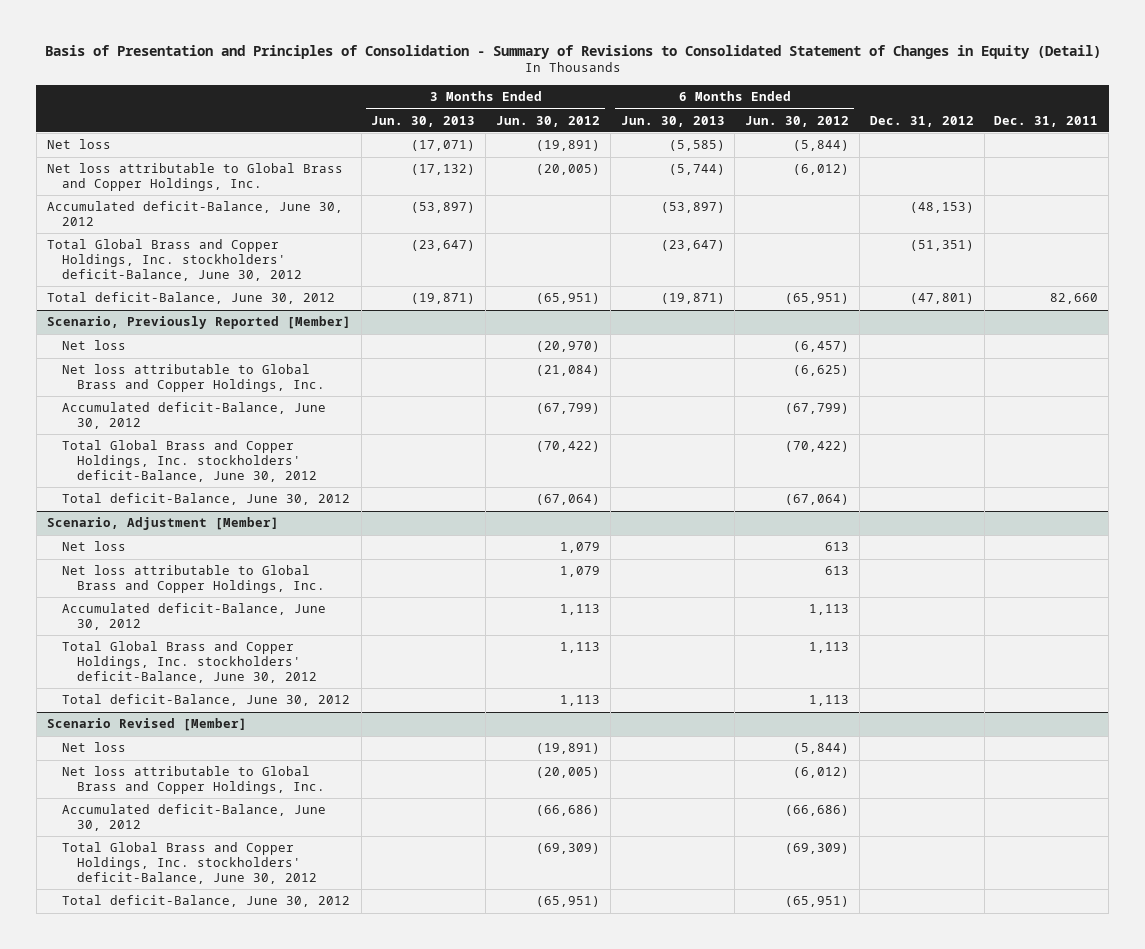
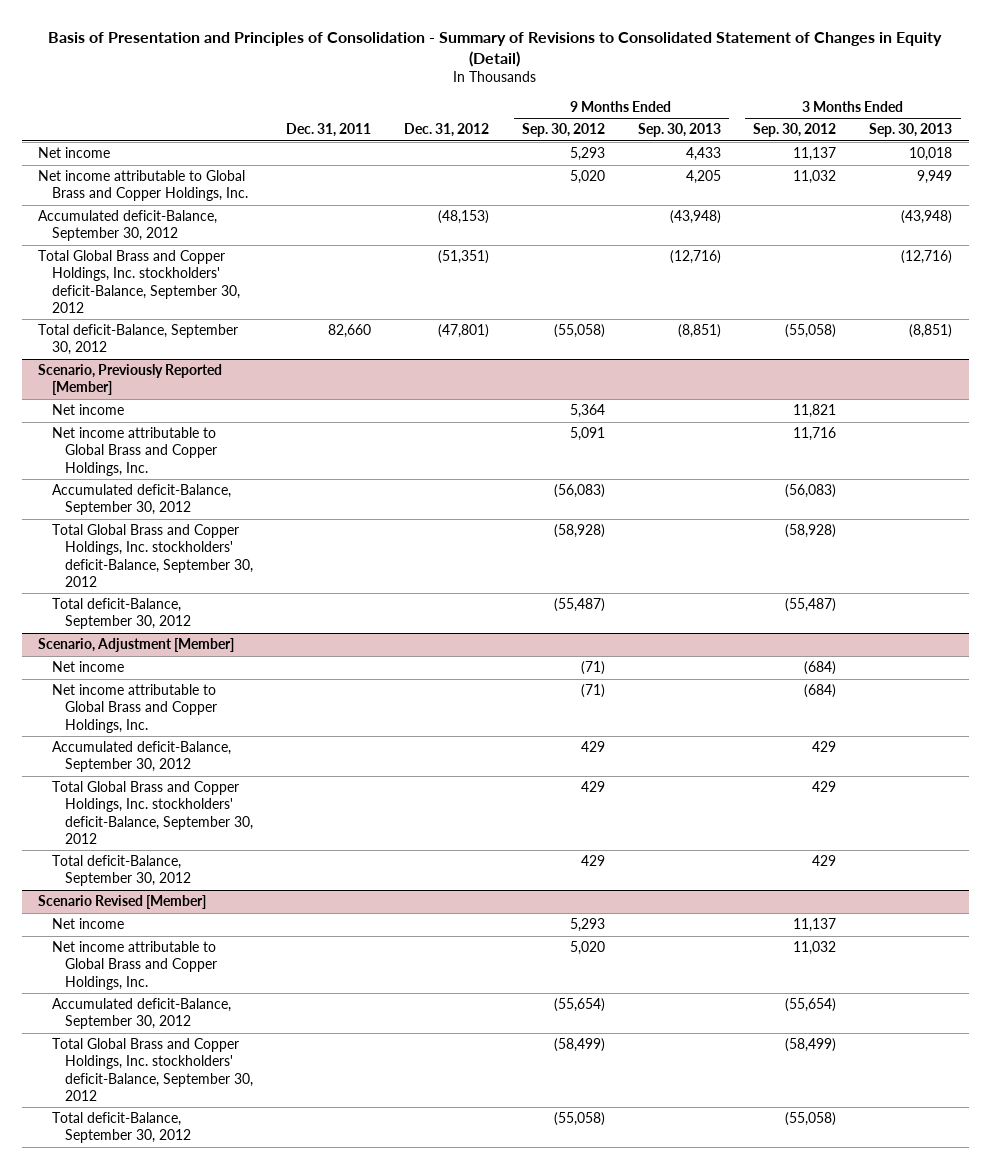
- | 3 Months Ended Jun. 30, 2013 | 3 Months Ended Jun. 30, 2012 | 6 Months Ended Jun. 30, 2013 | 6 Months Ended Jun. 30, 2012 | Dec. 31, 2012 | Dec. 31, 2011
+ | Dec. 31, 2011 | Dec. 31, 2012 | 9 Months Ended Sep. 30, 2012 | 9 Months Ended Sep. 30, 2013 | 3 Months Ended Sep. 30, 2012 | 3 Months Ended Sep. 30, 2013
- Net loss | (17,071) | (19,891) | (5,585) | (5,844) | |
- Net loss attributable to Global Brass and Copper Holdings, Inc. | (17,132) | (20,005) | (5,744) | (6,012) | |
- Accumulated deficit-Balance, June 30, 2012 | (53,897) | | (53,897) | | (48,153) |
- Total Global Brass and Copper Holdings, Inc. stockholders' deficit-Balance, June 30, 2012 | (23,647) | | (23,647) | | (51,351) |
- Total deficit-Balance, June 30, 2012 | (19,871) | (65,951) | (19,871) | (65,951) | (47,801) | 82,660
+ Net income | | | 5,293 | 4,433 | 11,137 | 10,018
+ Net income attributable to Global Brass and Copper Holdings, Inc. | | | 5,020 | 4,205 | 11,032 | 9,949
+ Accumulated deficit-Balance, September 30, 2012 | | (48,153) | | (43,948) | | (43,948)
+ Total Global Brass and Copper Holdings, Inc. stockholders' deficit-Balance, September 30, 2012 | | (51,351) | | (12,716) | | (12,716)
+ Total deficit-Balance, September 30, 2012 | 82,660 | (47,801) | (55,058) | (8,851) | (55,058) | (8,851)
@ Scenario, Previously Reported [Member]
- Net loss | | (20,970) | | (6,457) | |
- Net loss attributable to Global Brass and Copper Holdings, Inc. | | (21,084) | | (6,625) | |
- Accumulated deficit-Balance, June 30, 2012 | | (67,799) | | (67,799) | |
- Total Global Brass and Copper Holdings, Inc. stockholders' deficit-Balance, June 30, 2012 | | (70,422) | | (70,422) | |
- Total deficit-Balance, June 30, 2012 | | (67,064) | | (67,064) | |
+ Net income | | | 5,364 | | 11,821 |
+ Net income attributable to Global Brass and Copper Holdings, Inc. | | | 5,091 | | 11,716 |
+ Accumulated deficit-Balance, September 30, 2012 | | | (56,083) | | (56,083) |
+ Total Global Brass and Copper Holdings, Inc. stockholders' deficit-Balance, September 30, 2012 | | | (58,928) | | (58,928) |
+ Total deficit-Balance, September 30, 2012 | | | (55,487) | | (55,487) |
@ Scenario, Adjustment [Member]
- Net loss | | 1,079 | | 613 | |
- Net loss attributable to Global Brass and Copper Holdings, Inc. | | 1,079 | | 613 | |
- Accumulated deficit-Balance, June 30, 2012 | | 1,113 | | 1,113 | |
- Total Global Brass and Copper Holdings, Inc. stockholders' deficit-Balance, June 30, 2012 | | 1,113 | | 1,113 | |
- Total deficit-Balance, June 30, 2012 | | 1,113 | | 1,113 | |
+ Net income | | | (71) | | (684) |
+ Net income attributable to Global Brass and Copper Holdings, Inc. | | | (71) | | (684) |
+ Accumulated deficit-Balance, September 30, 2012 | | | 429 | | 429 |
+ Total Global Brass and Copper Holdings, Inc. stockholders' deficit-Balance, September 30, 2012 | | | 429 | | 429 |
+ Total deficit-Balance, September 30, 2012 | | | 429 | | 429 |
@ Scenario Revised [Member]
- Net loss | | (19,891) | | (5,844) | |
- Net loss attributable to Global Brass and Copper Holdings, Inc. | | (20,005) | | (6,012) | |
- Accumulated deficit-Balance, June 30, 2012 | | (66,686) | | (66,686) | |
- Total Global Brass and Copper Holdings, Inc. stockholders' deficit-Balance, June 30, 2012 | | (69,309) | | (69,309) | |
- Total deficit-Balance, June 30, 2012 | | (65,951) | | (65,951) | |
+ Net income | | | 5,293 | | 11,137 |
+ Net income attributable to Global Brass and Copper Holdings, Inc. | | | 5,020 | | 11,032 |
+ Accumulated deficit-Balance, September 30, 2012 | | | (55,654) | | (55,654) |
+ Total Global Brass and Copper Holdings, Inc. stockholders' deficit-Balance, September 30, 2012 | | | (58,499) | | (58,499) |
+ Total deficit-Balance, September 30, 2012 | | | (55,058) | | (55,058) |

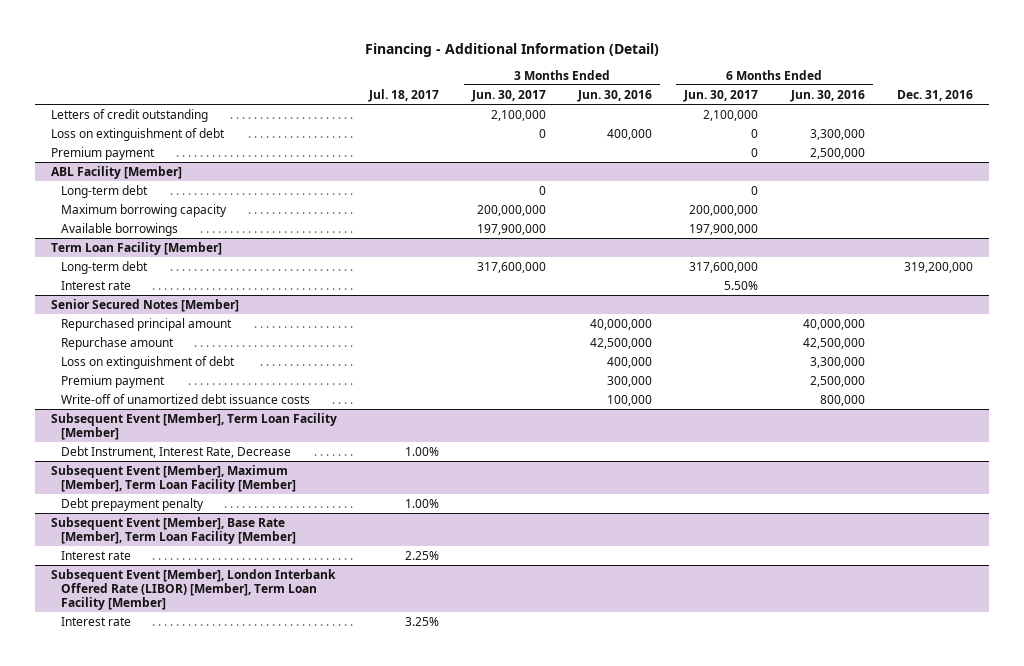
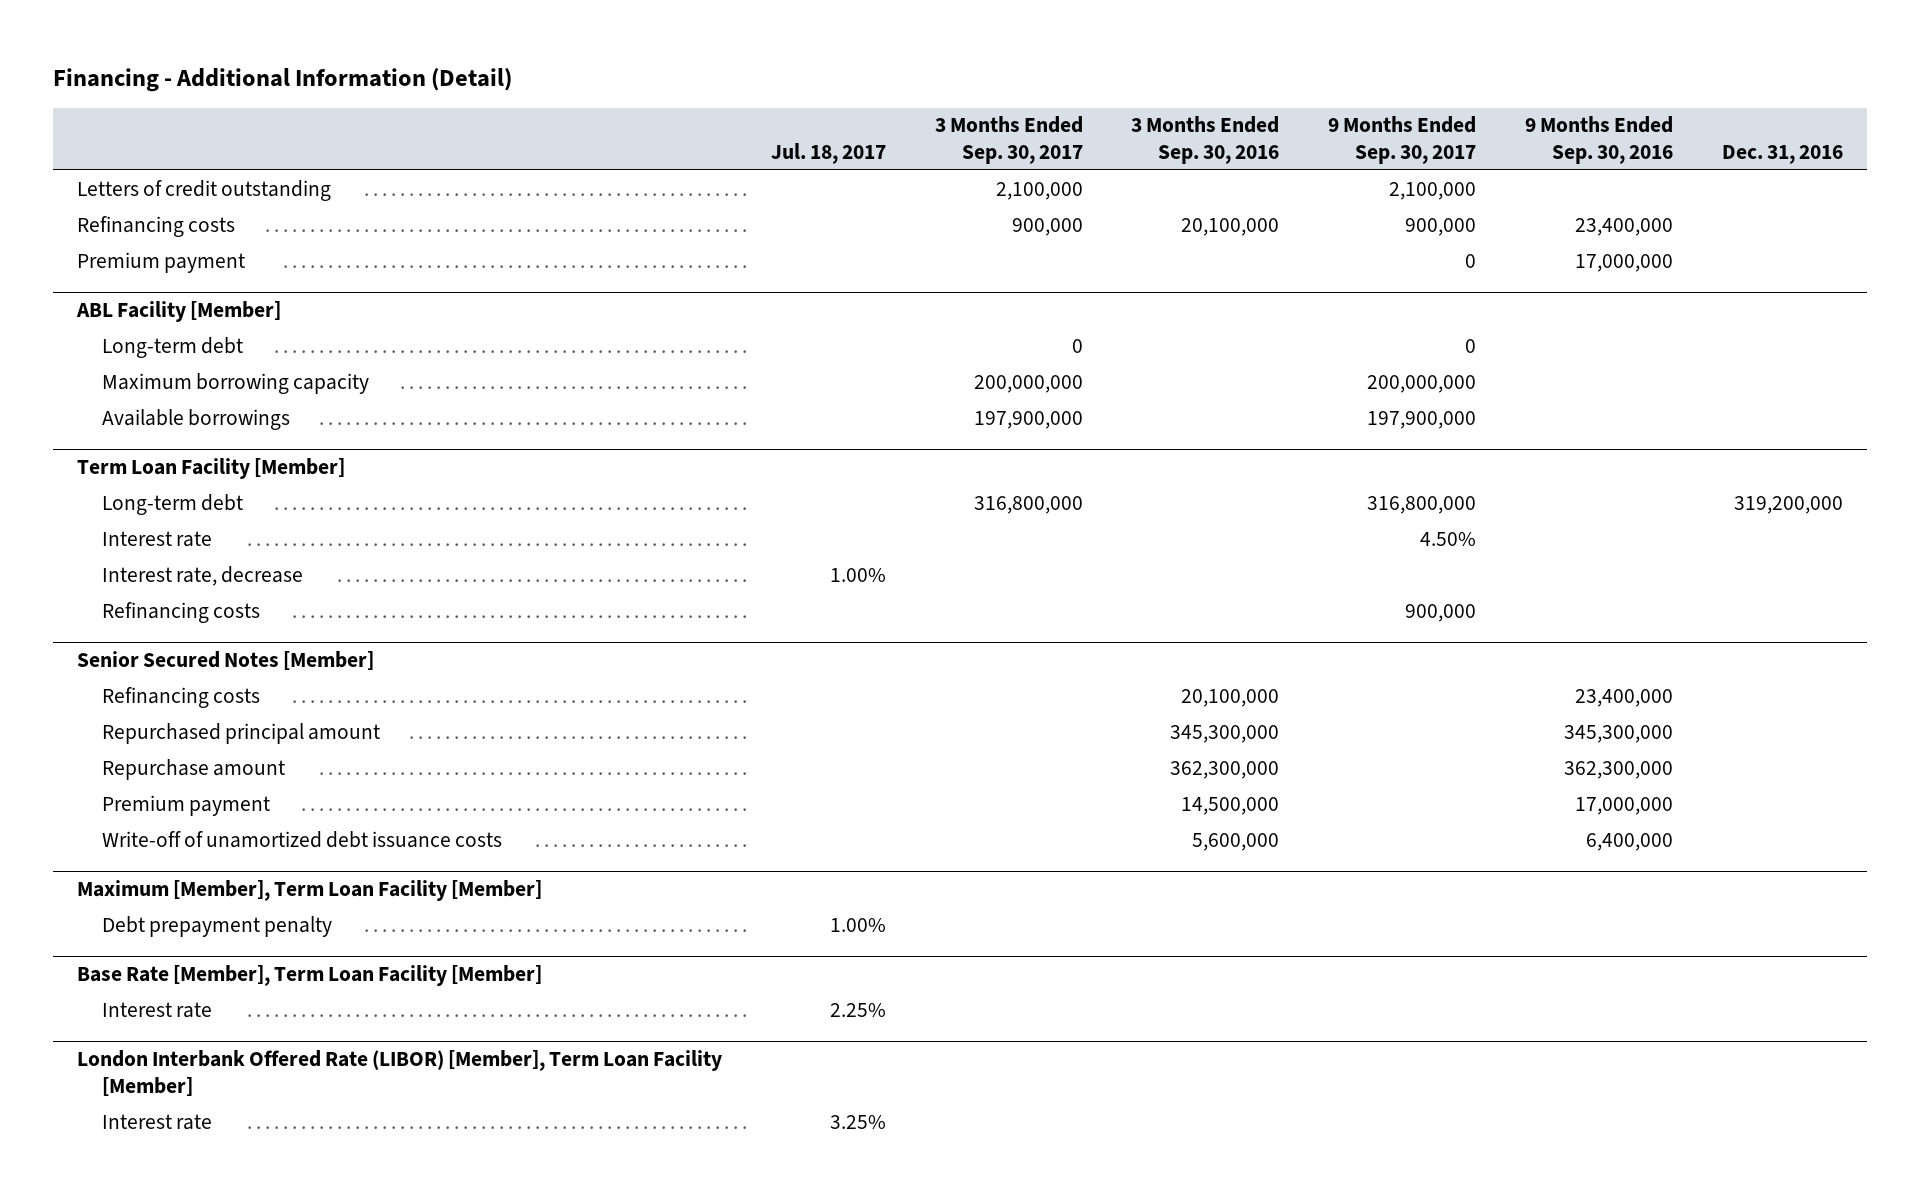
- | Jul. 18, 2017 | 3 Months Ended Jun. 30, 2017 | 3 Months Ended Jun. 30, 2016 | 6 Months Ended Jun. 30, 2017 | 6 Months Ended Jun. 30, 2016 | Dec. 31, 2016
+ | Jul. 18, 2017 | 3 Months Ended Sep. 30, 2017 | 3 Months Ended Sep. 30, 2016 | 9 Months Ended Sep. 30, 2017 | 9 Months Ended Sep. 30, 2016 | Dec. 31, 2016
- Loss on extinguishment of debt | | 0 | 400,000 | 0 | 3,300,000 |
+ Refinancing costs | | 900,000 | 20,100,000 | 900,000 | 23,400,000 |
@ Term Loan Facility [Member]
+ Interest rate, decrease | 1.00% | | | | |
+ Refinancing costs | | | | 900,000 | |
@ Senior Secured Notes [Member]
+ Refinancing costs | | | 20,100,000 | | 23,400,000 |
- Loss on extinguishment of debt | | | 400,000 | | 3,300,000 |
- Subsequent Event [Member], Term Loan Facility [Member]
- Debt Instrument, Interest Rate, Decrease | 1.00% | | | | |
- Subsequent Event [Member], Maximum [Member], Term Loan Facility [Member]
+ Maximum [Member], Term Loan Facility [Member]
- Subsequent Event [Member], Base Rate [Member], Term Loan Facility [Member]
+ Base Rate [Member], Term Loan Facility [Member]
- Subsequent Event [Member], London Interbank Offered Rate (LIBOR) [Member], Term Loan Facility [Member]
+ London Interbank Offered Rate (LIBOR) [Member], Term Loan Facility [Member]

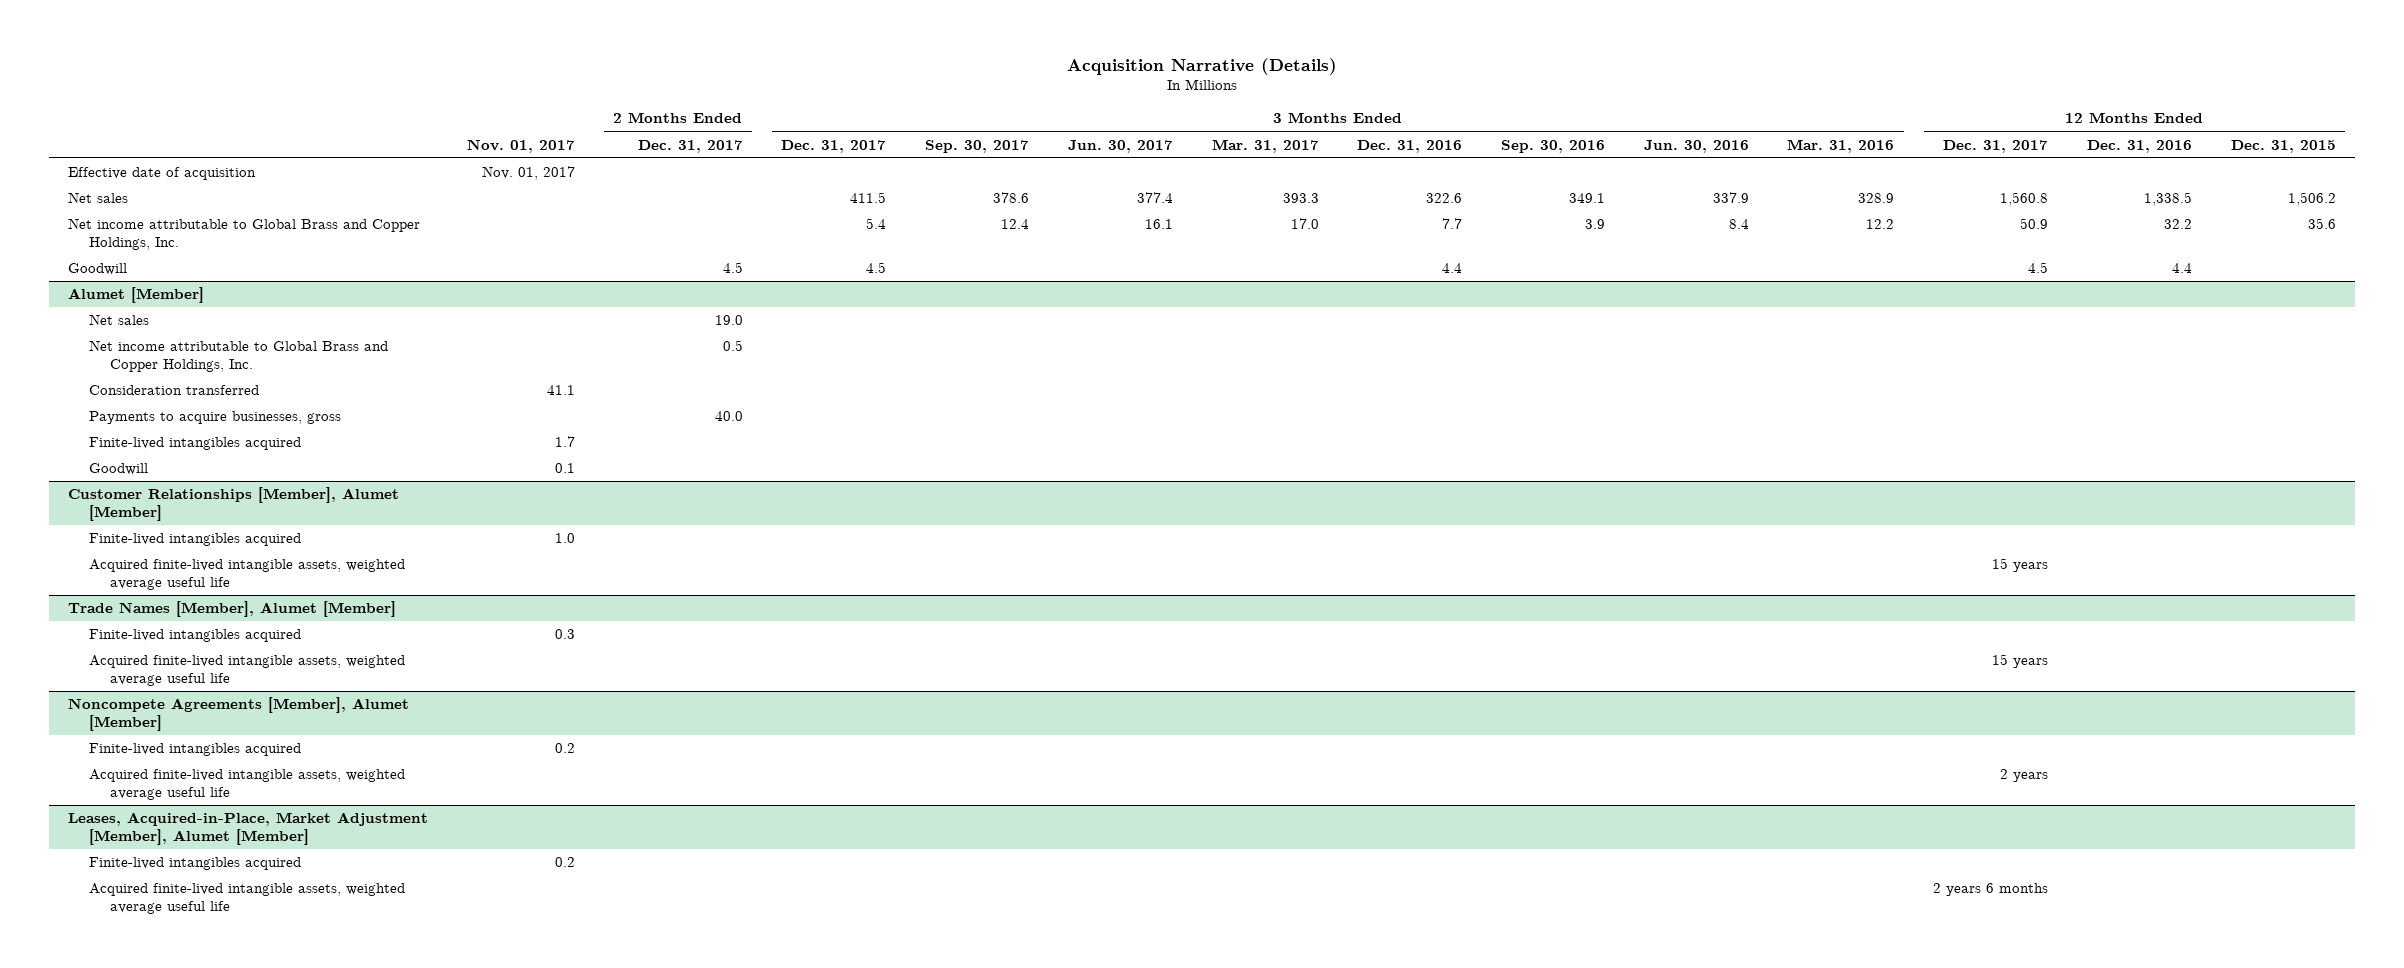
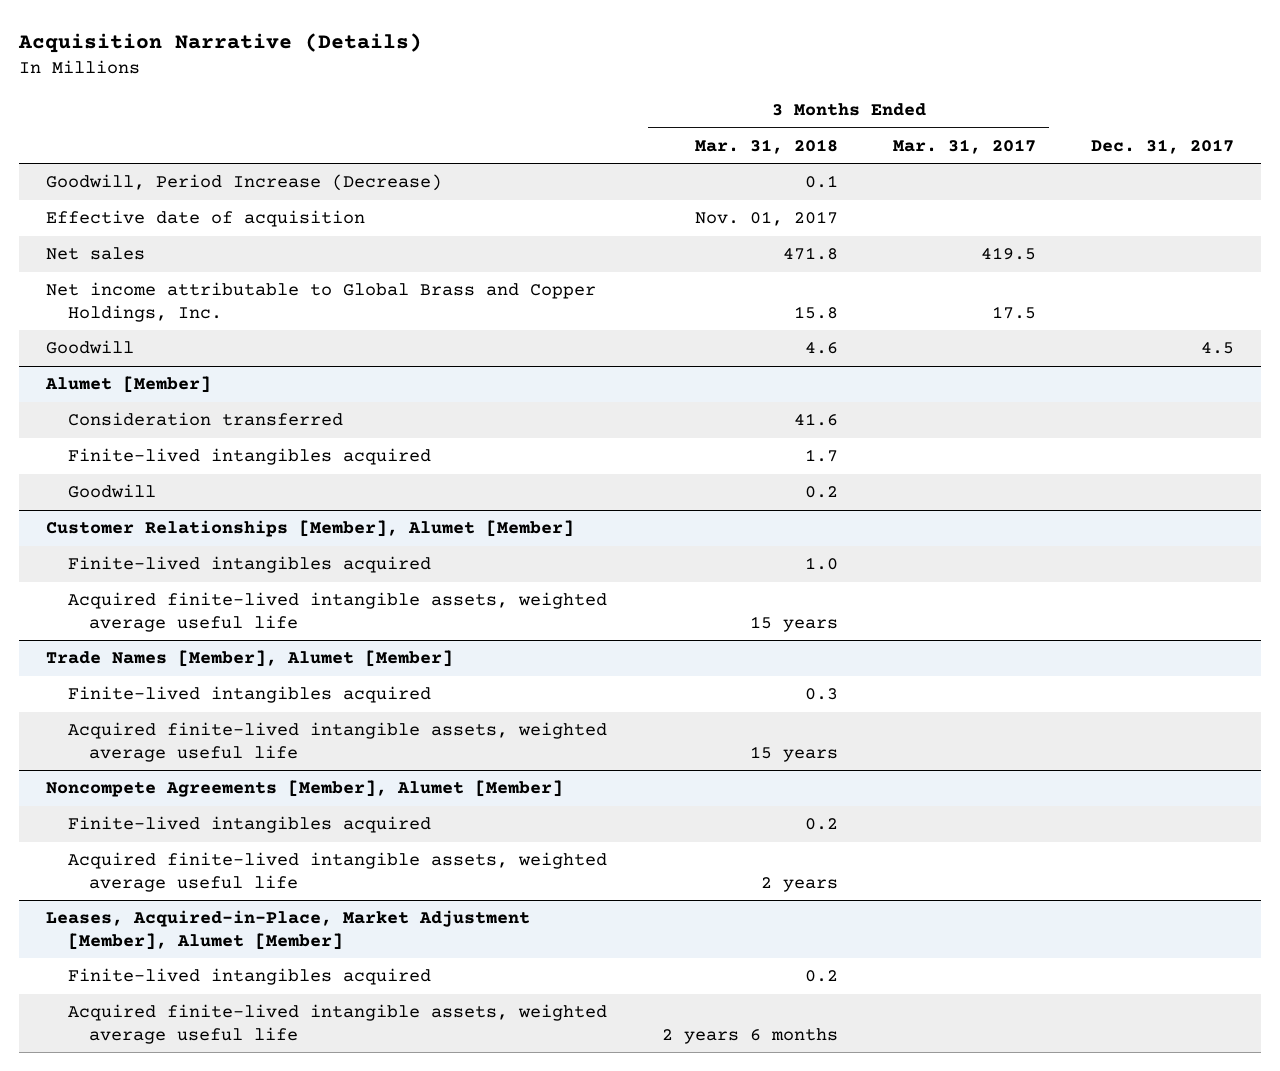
- | Nov. 01, 2017 | 2 Months Ended Dec. 31, 2017 | 3 Months Ended Dec. 31, 2017 | 3 Months Ended Sep. 30, 2017 | 3 Months Ended Jun. 30, 2017 | 3 Months Ended Mar. 31, 2017 | 3 Months Ended Dec. 31, 2016 | 3 Months Ended Sep. 30, 2016 | 3 Months Ended Jun. 30, 2016 | 3 Months Ended Mar. 31, 2016 | 12 Months Ended Dec. 31, 2017 | 12 Months Ended Dec. 31, 2016 | 12 Months Ended Dec. 31, 2015
+ | 3 Months Ended Mar. 31, 2018 | 3 Months Ended Mar. 31, 2017 | Dec. 31, 2017
+ Goodwill, Period Increase (Decrease) | 0.1 | |
- Net sales | | | 411.5 | 378.6 | 377.4 | 393.3 | 322.6 | 349.1 | 337.9 | 328.9 | 1,560.8 | 1,338.5 | 1,506.2
- Net income attributable to Global Brass and Copper Holdings, Inc. | | | 5.4 | 12.4 | 16.1 | 17.0 | 7.7 | 3.9 | 8.4 | 12.2 | 50.9 | 32.2 | 35.6
+ Net sales | 471.8 | 419.5 |
+ Net income attributable to Global Brass and Copper Holdings, Inc. | 15.8 | 17.5 |
@ Alumet [Member]
- Net sales | | 19.0 | | | | | | | | | | |
- Net income attributable to Global Brass and Copper Holdings, Inc. | | 0.5 | | | | | | | | | | |
- Payments to acquire businesses, gross | | 40.0 | | | | | | | | | | |

